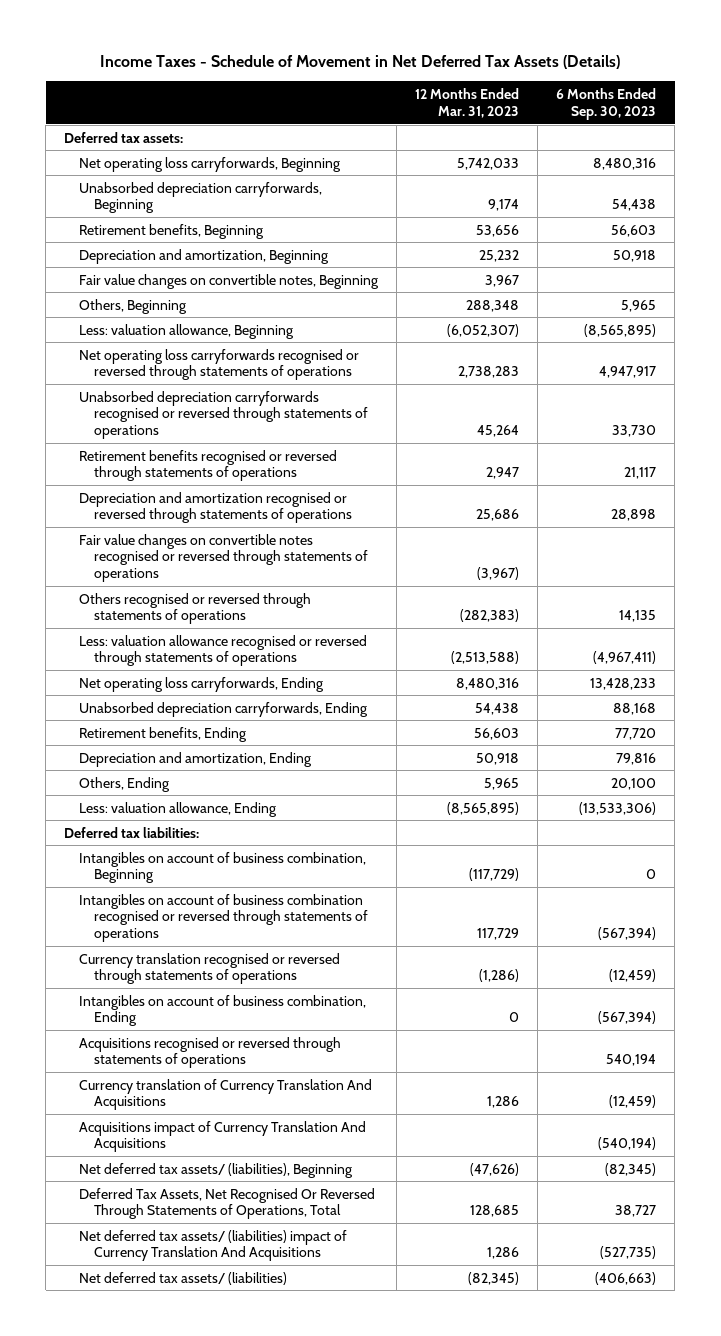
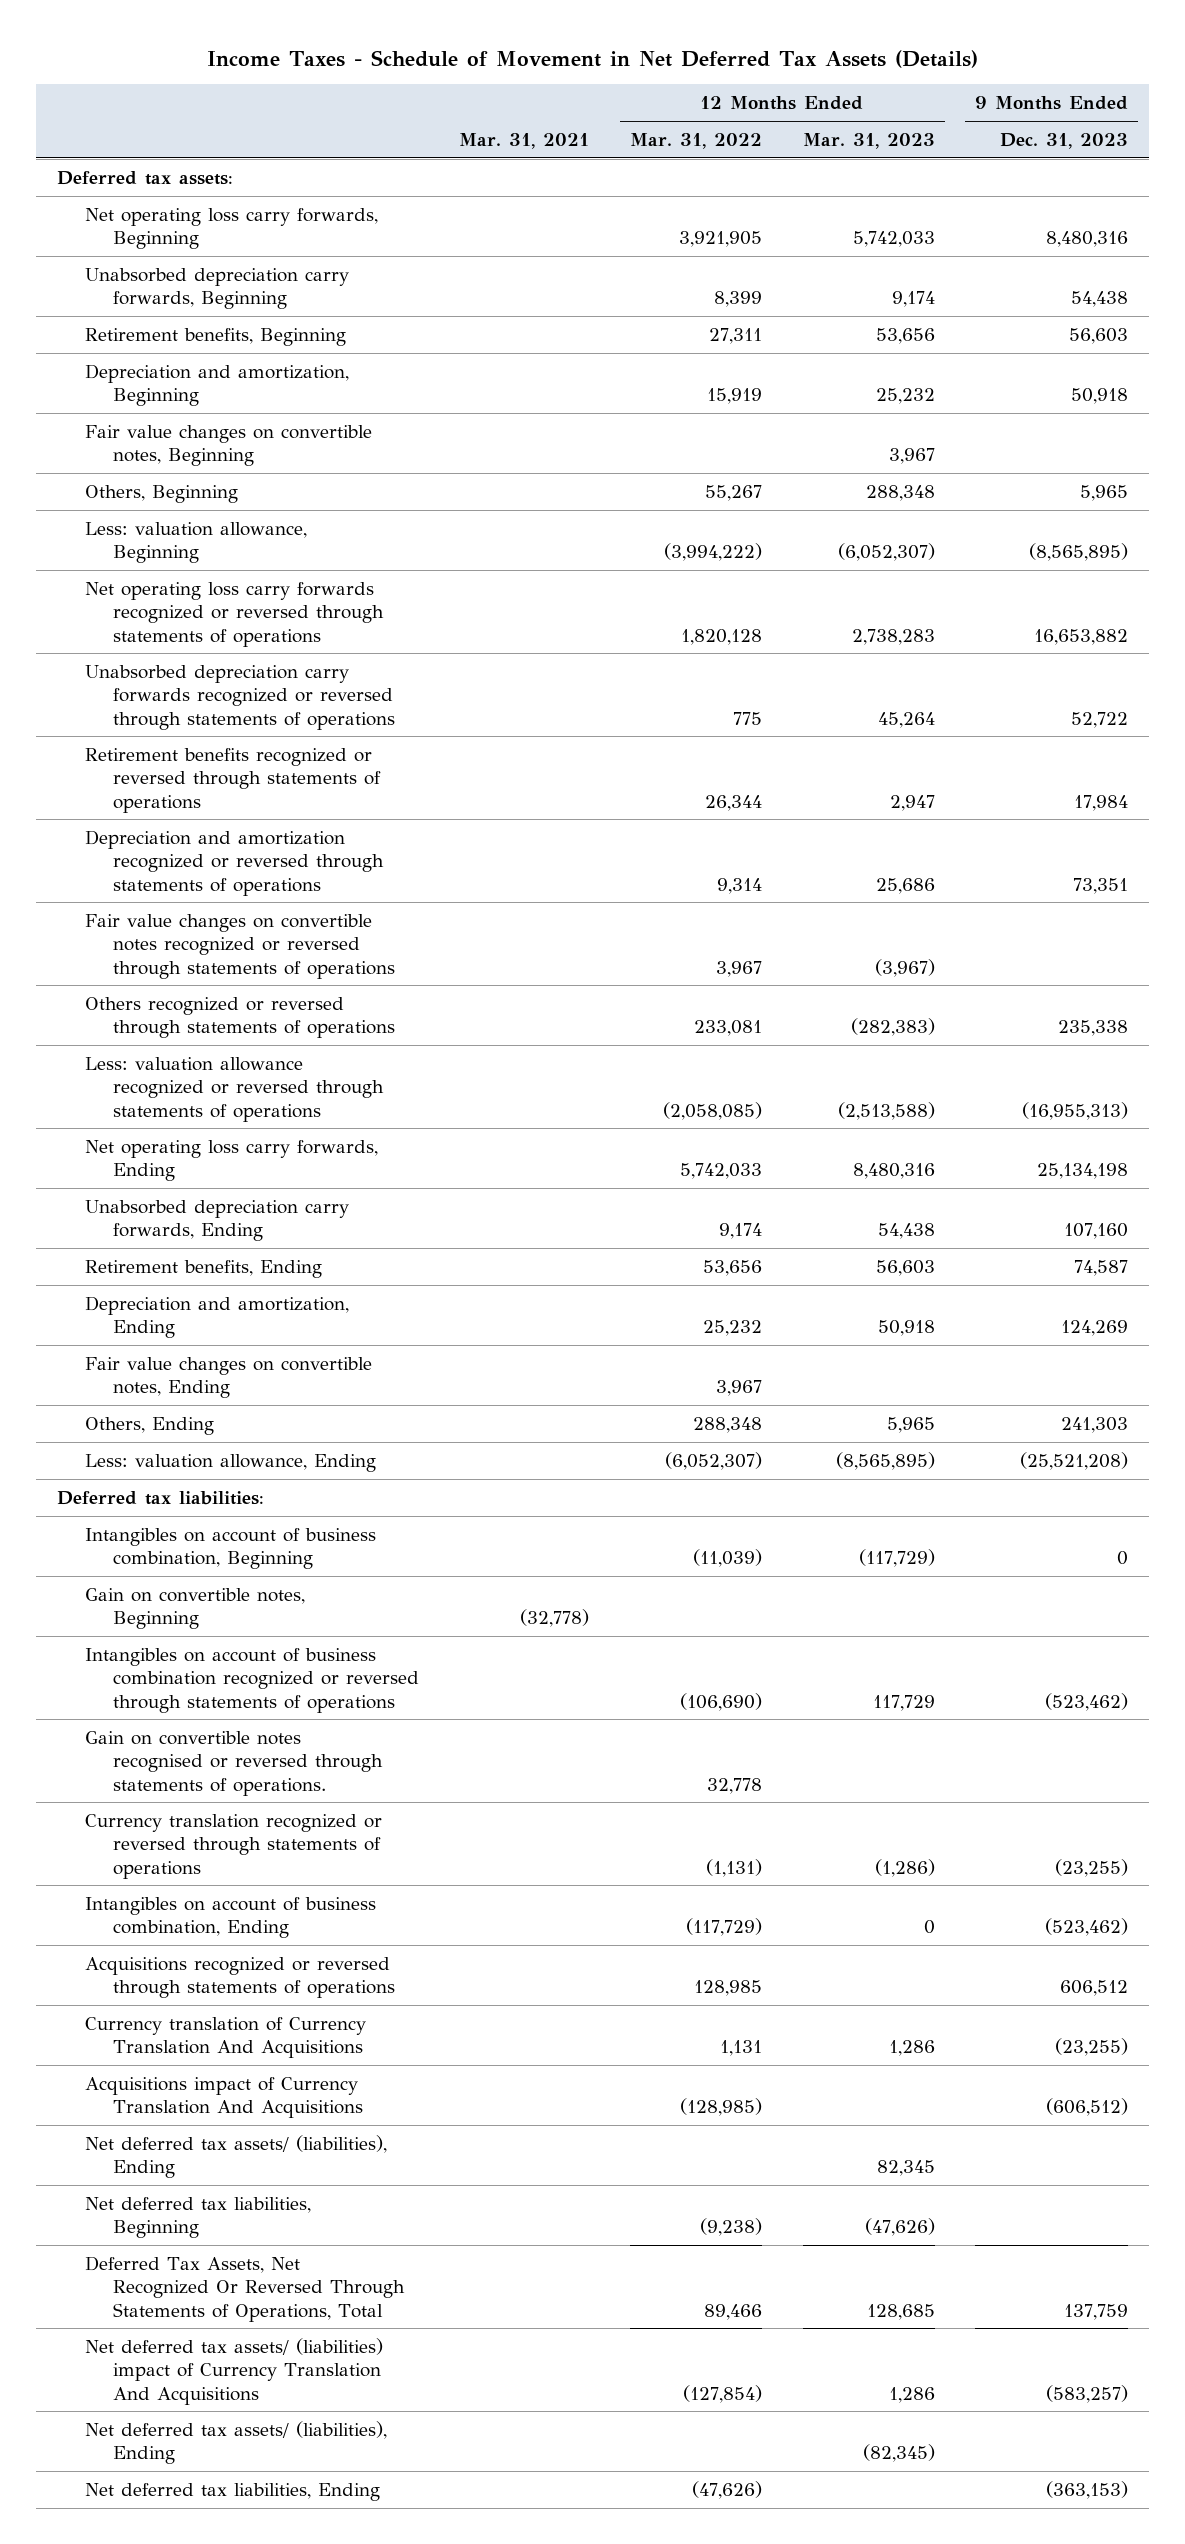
- | 12 Months Ended Mar. 31, 2023 | 6 Months Ended Sep. 30, 2023
+ | Mar. 31, 2021 | 12 Months Ended Mar. 31, 2022 | 12 Months Ended Mar. 31, 2023 | 9 Months Ended Dec. 31, 2023
- Net operating loss carryforwards, Beginning | 5,742,033 | 8,480,316
- Unabsorbed depreciation carryforwards, Beginning | 9,174 | 54,438
+ Net operating loss carry forwards, Beginning | | 3,921,905 | 5,742,033 | 8,480,316
+ Unabsorbed depreciation carry forwards, Beginning | | 8,399 | 9,174 | 54,438
- Net operating loss carryforwards recognised or reversed through statements of operations | 2,738,283 | 4,947,917
- Unabsorbed depreciation carryforwards recognised or reversed through statements of operations | 45,264 | 33,730
- Retirement benefits recognised or reversed through statements of operations | 2,947 | 21,117
- Depreciation and amortization recognised or reversed through statements of operations | 25,686 | 28,898
- Fair value changes on convertible notes recognised or reversed through statements of operations | (3,967) |
- Others recognised or reversed through statements of operations | (282,383) | 14,135
- Less: valuation allowance recognised or reversed through statements of operations | (2,513,588) | (4,967,411)
- Net operating loss carryforwards, Ending | 8,480,316 | 13,428,233
- Unabsorbed depreciation carryforwards, Ending | 54,438 | 88,168
+ Net operating loss carry forwards recognized or reversed through statements of operations | | 1,820,128 | 2,738,283 | 16,653,882
+ Unabsorbed depreciation carry forwards recognized or reversed through statements of operations | | 775 | 45,264 | 52,722
+ Retirement benefits recognized or reversed through statements of operations | | 26,344 | 2,947 | 17,984
+ Depreciation and amortization recognized or reversed through statements of operations | | 9,314 | 25,686 | 73,351
+ Fair value changes on convertible notes recognized or reversed through statements of operations | | 3,967 | (3,967) |
+ Others recognized or reversed through statements of operations | | 233,081 | (282,383) | 235,338
+ Less: valuation allowance recognized or reversed through statements of operations | | (2,058,085) | (2,513,588) | (16,955,313)
+ Net operating loss carry forwards, Ending | | 5,742,033 | 8,480,316 | 25,134,198
+ Unabsorbed depreciation carry forwards, Ending | | 9,174 | 54,438 | 107,160
+ Fair value changes on convertible notes, Ending | | 3,967 | |
- Intangibles on account of business combination recognised or reversed through statements of operations | 117,729 | (567,394)
- Currency translation recognised or reversed through statements of operations | (1,286) | (12,459)
+ Gain on convertible notes, Beginning | (32,778) | | |
+ Intangibles on account of business combination recognized or reversed through statements of operations | | (106,690) | 117,729 | (523,462)
+ Gain on convertible notes recognised or reversed through statements of operations. | | 32,778 | |
+ Currency translation recognized or reversed through statements of operations | | (1,131) | (1,286) | (23,255)
- Acquisitions recognised or reversed through statements of operations | | 540,194
+ Acquisitions recognized or reversed through statements of operations | | 128,985 | | 606,512
- Net deferred tax assets/ (liabilities), Beginning | (47,626) | (82,345)
- Deferred Tax Assets, Net Recognised Or Reversed Through Statements of Operations, Total | 128,685 | 38,727
+ Net deferred tax assets/ (liabilities), Ending | | | 82,345 |
+ Net deferred tax liabilities, Beginning | | (9,238) | (47,626) |
+ Deferred Tax Assets, Net Recognized Or Reversed Through Statements of Operations, Total | | 89,466 | 128,685 | 137,759
- Net deferred tax assets/ (liabilities) | (82,345) | (406,663)
+ Net deferred tax assets/ (liabilities), Ending | | | (82,345) |
+ Net deferred tax liabilities, Ending | | (47,626) | | (363,153)

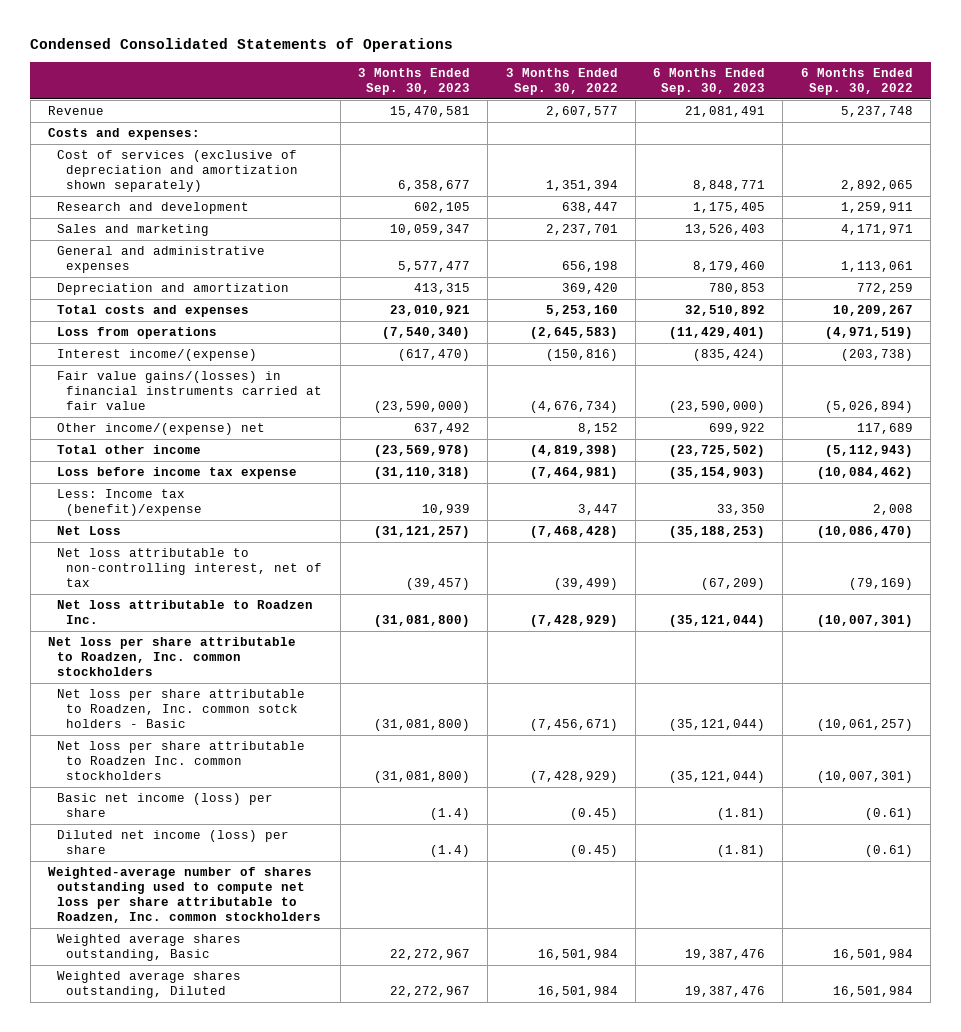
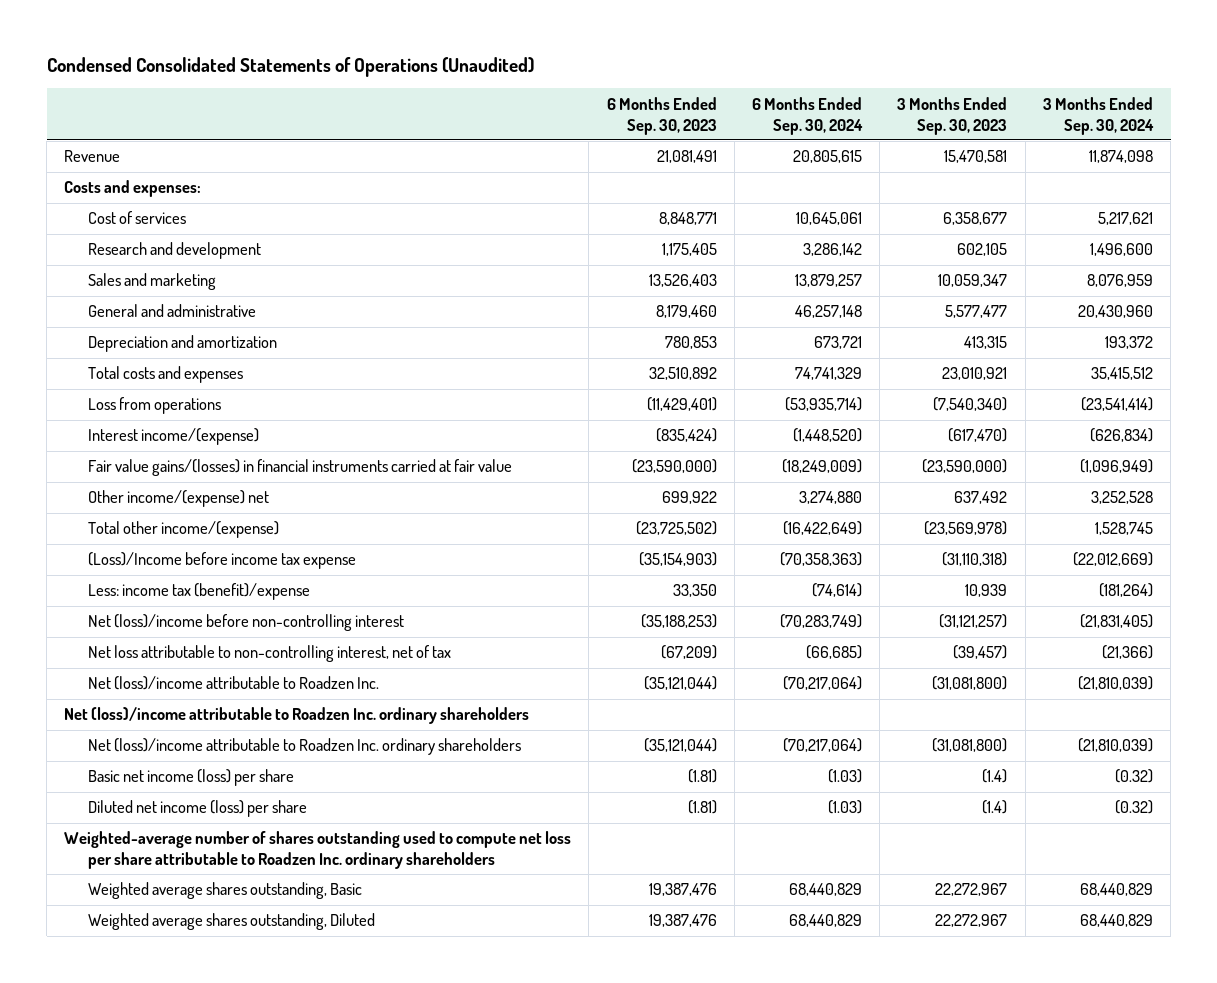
- Condensed Consolidated Statements of Operations
+ Condensed Consolidated Statements of Operations (Unaudited)
- | 3 Months Ended Sep. 30, 2023 | 3 Months Ended Sep. 30, 2022 | 6 Months Ended Sep. 30, 2023 | 6 Months Ended Sep. 30, 2022
+ | 6 Months Ended Sep. 30, 2023 | 6 Months Ended Sep. 30, 2024 | 3 Months Ended Sep. 30, 2023 | 3 Months Ended Sep. 30, 2024
- Cost of services (exclusive of depreciation and amortization shown separately) | 6,358,677 | 1,351,394 | 8,848,771 | 2,892,065
+ Cost of services | 8,848,771 | 10,645,061 | 6,358,677 | 5,217,621
- General and administrative expenses | 5,577,477 | 656,198 | 8,179,460 | 1,113,061
+ General and administrative | 8,179,460 | 46,257,148 | 5,577,477 | 20,430,960
- Total other income | (23,569,978) | (4,819,398) | (23,725,502) | (5,112,943)
- Loss before income tax expense | (31,110,318) | (7,464,981) | (35,154,903) | (10,084,462)
- Less: Income tax (benefit)/expense | 10,939 | 3,447 | 33,350 | 2,008
- Net Loss | (31,121,257) | (7,468,428) | (35,188,253) | (10,086,470)
+ Total other income/(expense) | (23,725,502) | (16,422,649) | (23,569,978) | 1,528,745
+ (Loss)/Income before income tax expense | (35,154,903) | (70,358,363) | (31,110,318) | (22,012,669)
+ Less: income tax (benefit)/expense | 33,350 | (74,614) | 10,939 | (181,264)
+ Net (loss)/income before non-controlling interest | (35,188,253) | (70,283,749) | (31,121,257) | (21,831,405)
- Net loss attributable to Roadzen Inc. | (31,081,800) | (7,428,929) | (35,121,044) | (10,007,301)
- Net loss per share attributable to Roadzen, Inc. common stockholders
- Net loss per share attributable to Roadzen, Inc. common sotck holders - Basic | (31,081,800) | (7,456,671) | (35,121,044) | (10,061,257)
- Net loss per share attributable to Roadzen Inc. common stockholders | (31,081,800) | (7,428,929) | (35,121,044) | (10,007,301)
+ Net (loss)/income attributable to Roadzen Inc. | (35,121,044) | (70,217,064) | (31,081,800) | (21,810,039)
+ Net (loss)/income attributable to Roadzen Inc. ordinary shareholders
+ Net (loss)/income attributable to Roadzen Inc. ordinary shareholders | (35,121,044) | (70,217,064) | (31,081,800) | (21,810,039)
- Weighted-average number of shares outstanding used to compute net loss per share attributable to Roadzen, Inc. common stockholders
+ Weighted-average number of shares outstanding used to compute net loss per share attributable to Roadzen Inc. ordinary shareholders

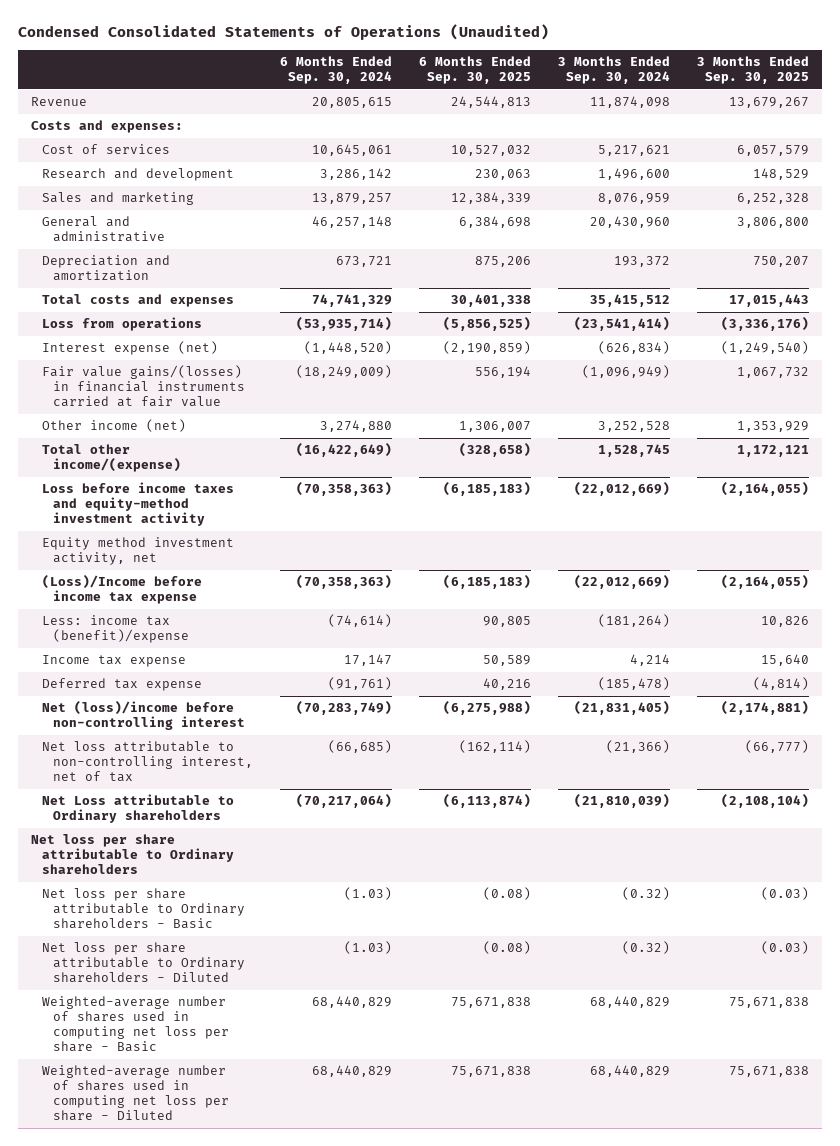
- | 6 Months Ended Sep. 30, 2023 | 6 Months Ended Sep. 30, 2024 | 3 Months Ended Sep. 30, 2023 | 3 Months Ended Sep. 30, 2024
+ | 6 Months Ended Sep. 30, 2024 | 6 Months Ended Sep. 30, 2025 | 3 Months Ended Sep. 30, 2024 | 3 Months Ended Sep. 30, 2025
- Interest income/(expense) | (835,424) | (1,448,520) | (617,470) | (626,834)
+ Interest expense (net) | (1,448,520) | (2,190,859) | (626,834) | (1,249,540)
- Other income/(expense) net | 699,922 | 3,274,880 | 637,492 | 3,252,528
+ Other income (net) | 3,274,880 | 1,306,007 | 3,252,528 | 1,353,929
+ Loss before income taxes and equity-method investment activity | (70,358,363) | (6,185,183) | (22,012,669) | (2,164,055)
+ Equity method investment activity, net
+ Income tax expense | 17,147 | 50,589 | 4,214 | 15,640
+ Deferred tax expense | (91,761) | 40,216 | (185,478) | (4,814)
- Net (loss)/income attributable to Roadzen Inc. | (35,121,044) | (70,217,064) | (31,081,800) | (21,810,039)
- Net (loss)/income attributable to Roadzen Inc. ordinary shareholders
- Net (loss)/income attributable to Roadzen Inc. ordinary shareholders | (35,121,044) | (70,217,064) | (31,081,800) | (21,810,039)
- Basic net income (loss) per share | (1.81) | (1.03) | (1.4) | (0.32)
- Diluted net income (loss) per share | (1.81) | (1.03) | (1.4) | (0.32)
- Weighted-average number of shares outstanding used to compute net loss per share attributable to Roadzen Inc. ordinary shareholders
- Weighted average shares outstanding, Basic | 19,387,476 | 68,440,829 | 22,272,967 | 68,440,829
- Weighted average shares outstanding, Diluted | 19,387,476 | 68,440,829 | 22,272,967 | 68,440,829
+ Net Loss attributable to Ordinary shareholders | (70,217,064) | (6,113,874) | (21,810,039) | (2,108,104)
+ Net loss per share attributable to Ordinary shareholders
+ Net loss per share attributable to Ordinary shareholders - Basic | (1.03) | (0.08) | (0.32) | (0.03)
+ Net loss per share attributable to Ordinary shareholders - Diluted | (1.03) | (0.08) | (0.32) | (0.03)
+ Weighted-average number of shares used in computing net loss per share - Basic | 68,440,829 | 75,671,838 | 68,440,829 | 75,671,838
+ Weighted-average number of shares used in computing net loss per share - Diluted | 68,440,829 | 75,671,838 | 68,440,829 | 75,671,838

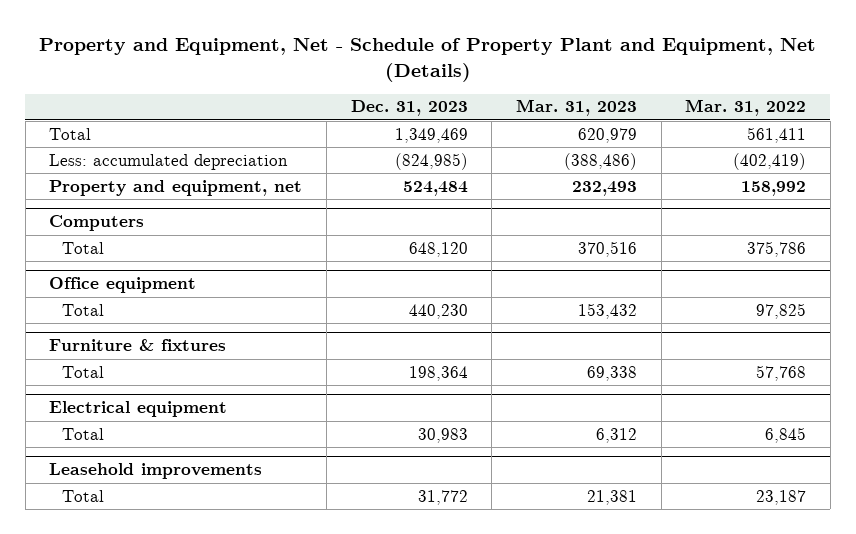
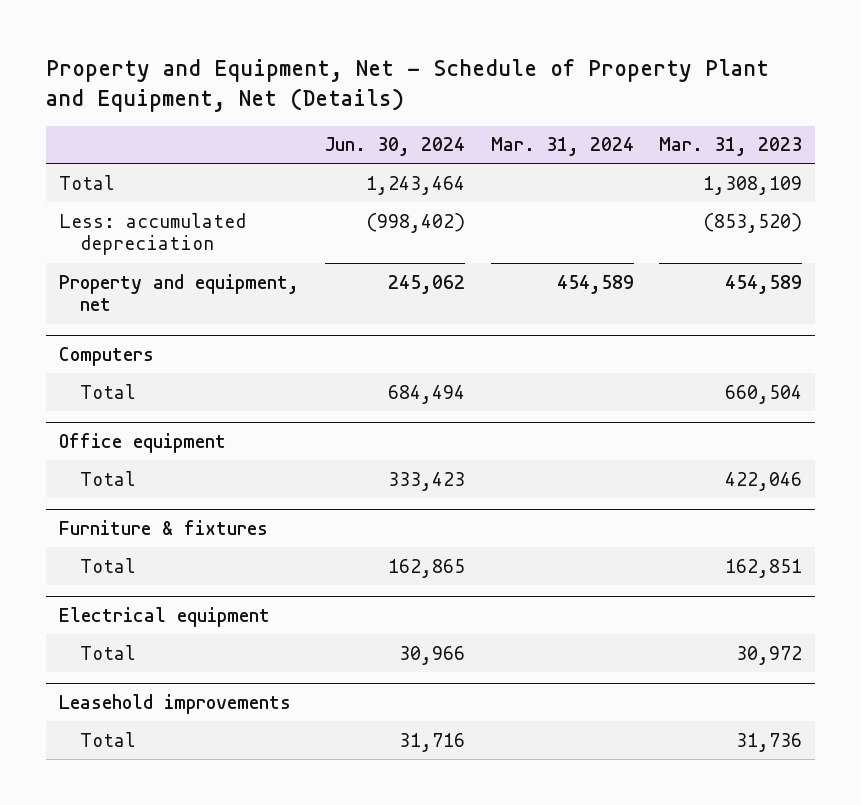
- | Dec. 31, 2023 | Mar. 31, 2023 | Mar. 31, 2022
+ | Jun. 30, 2024 | Mar. 31, 2024 | Mar. 31, 2023
- Total | 1,349,469 | 620,979 | 561,411
- Less: accumulated depreciation | (824,985) | (388,486) | (402,419)
- Property and equipment, net | 524,484 | 232,493 | 158,992
+ Total | 1,243,464 | | 1,308,109
+ Less: accumulated depreciation | (998,402) | | (853,520)
+ Property and equipment, net | 245,062 | 454,589 | 454,589
@ Computers
- Total | 648,120 | 370,516 | 375,786
+ Total | 684,494 | | 660,504
@ Office equipment
- Total | 440,230 | 153,432 | 97,825
+ Total | 333,423 | | 422,046
@ Furniture & fixtures
- Total | 198,364 | 69,338 | 57,768
+ Total | 162,865 | | 162,851
@ Electrical equipment
- Total | 30,983 | 6,312 | 6,845
+ Total | 30,966 | | 30,972
@ Leasehold improvements
- Total | 31,772 | 21,381 | 23,187
+ Total | 31,716 | | 31,736

